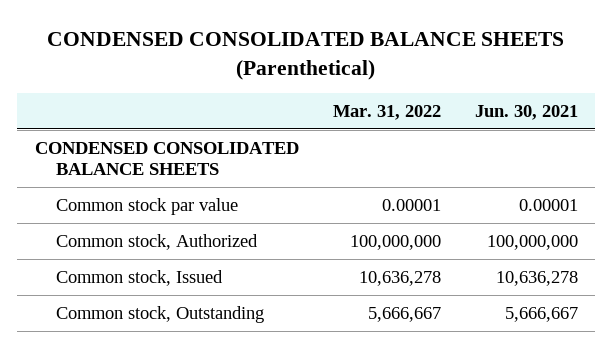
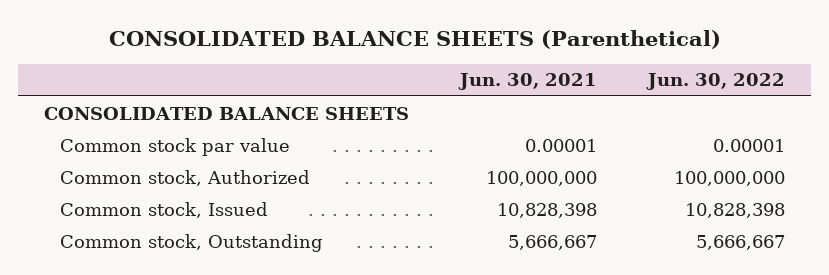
- CONDENSED CONSOLIDATED BALANCE SHEETS (Parenthetical)
+ CONSOLIDATED BALANCE SHEETS (Parenthetical)
- | Mar. 31, 2022 | Jun. 30, 2021
+ | Jun. 30, 2021 | Jun. 30, 2022
- CONDENSED CONSOLIDATED BALANCE SHEETS
+ CONSOLIDATED BALANCE SHEETS
- Common stock, Issued | 10,636,278 | 10,636,278
+ Common stock, Issued | 10,828,398 | 10,828,398

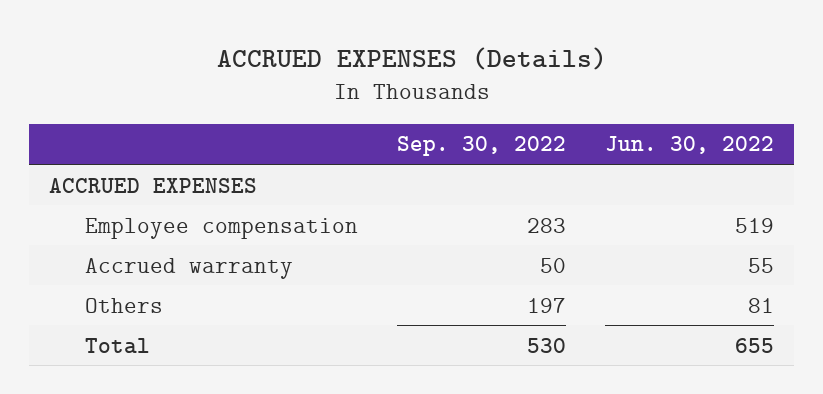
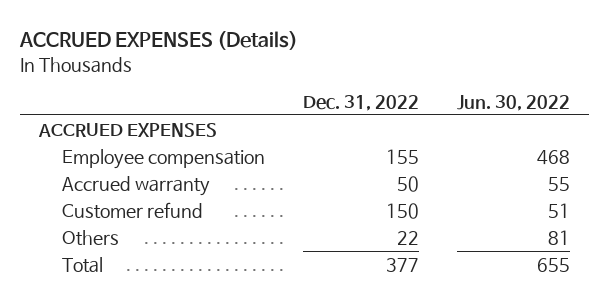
- | Sep. 30, 2022 | Jun. 30, 2022
+ | Dec. 31, 2022 | Jun. 30, 2022
- Employee compensation | 283 | 519
+ Employee compensation | 155 | 468
+ Customer refund | 150 | 51

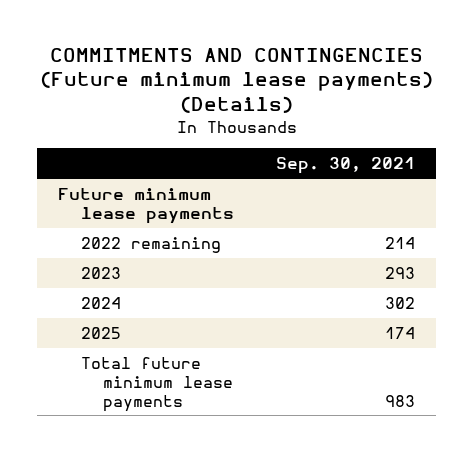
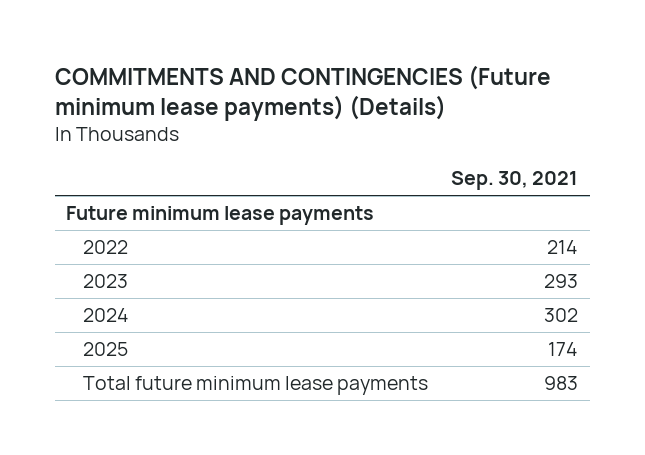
- 2022 remaining | 214
+ 2022 | 214

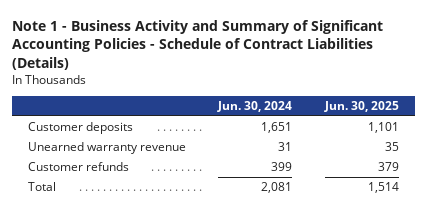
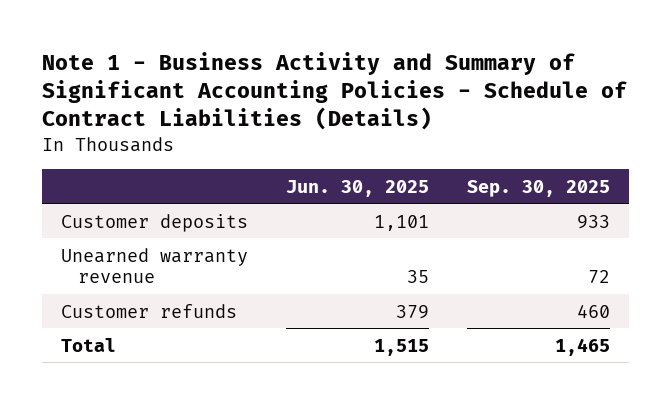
- | Jun. 30, 2024 | Jun. 30, 2025
+ | Jun. 30, 2025 | Sep. 30, 2025
- Total | 2,081 | 1,514
+ Total | 1,515 | 1,465

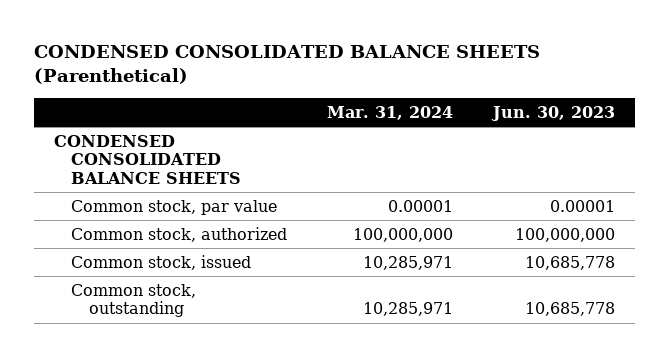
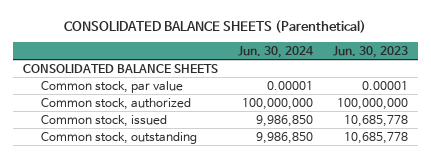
- CONDENSED CONSOLIDATED BALANCE SHEETS (Parenthetical)
+ CONSOLIDATED BALANCE SHEETS (Parenthetical)
- | Mar. 31, 2024 | Jun. 30, 2023
+ | Jun. 30, 2024 | Jun. 30, 2023
- CONDENSED CONSOLIDATED BALANCE SHEETS
+ CONSOLIDATED BALANCE SHEETS

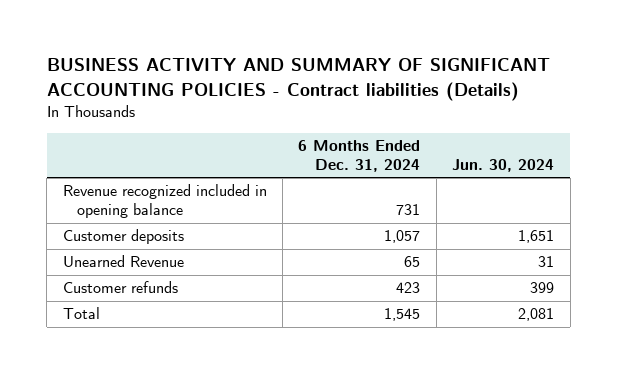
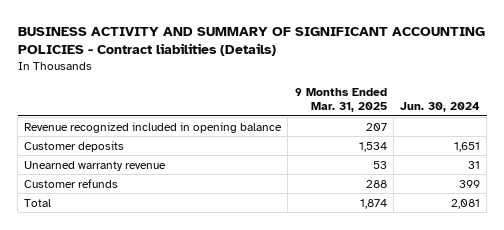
- | 6 Months Ended Dec. 31, 2024 | Jun. 30, 2024
+ | 9 Months Ended Mar. 31, 2025 | Jun. 30, 2024
- Unearned Revenue | 65 | 31
+ Unearned warranty revenue | 53 | 31

